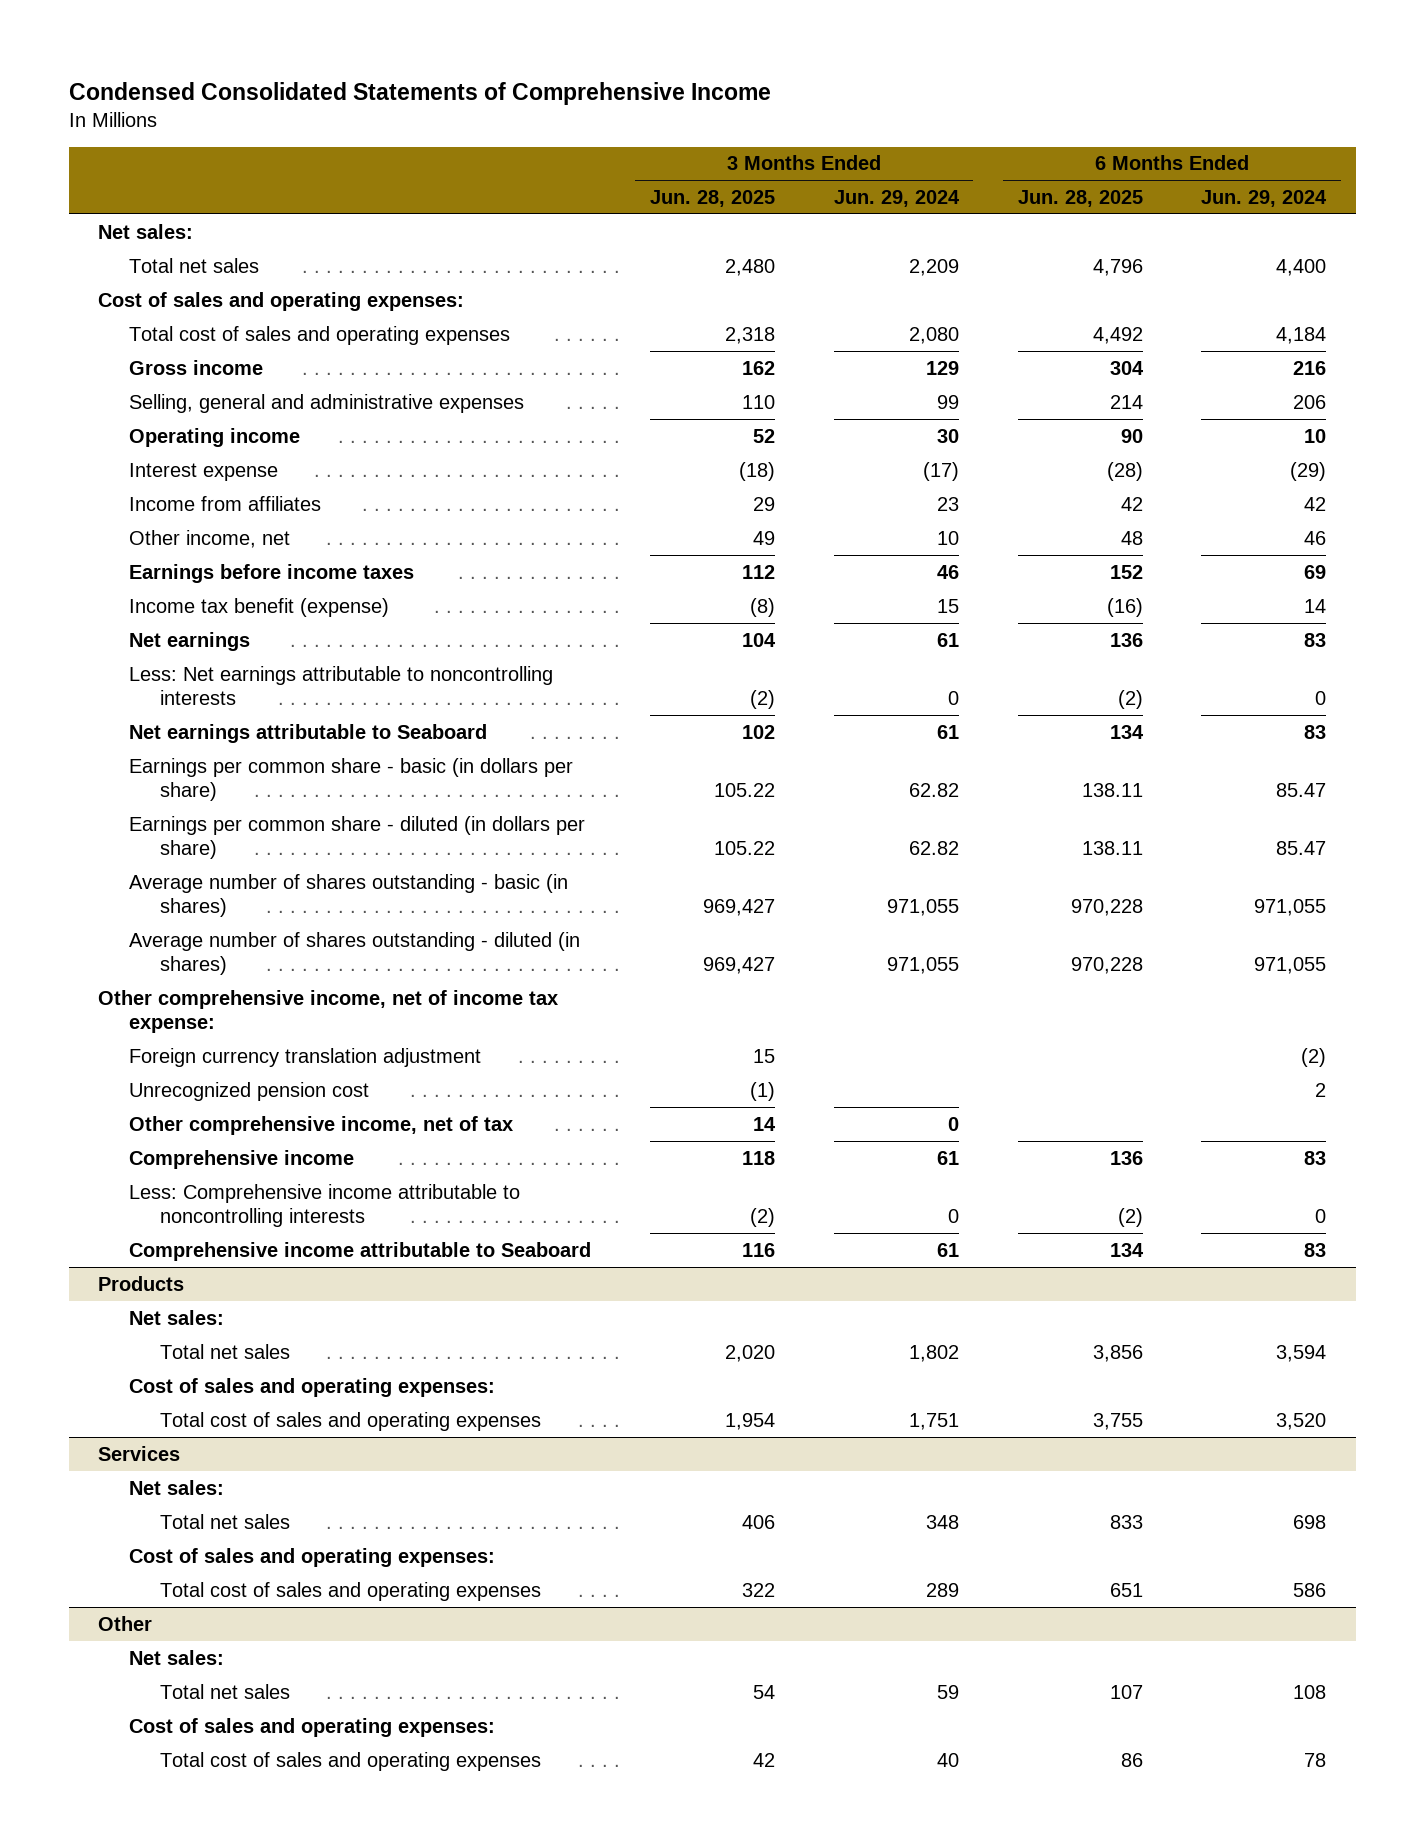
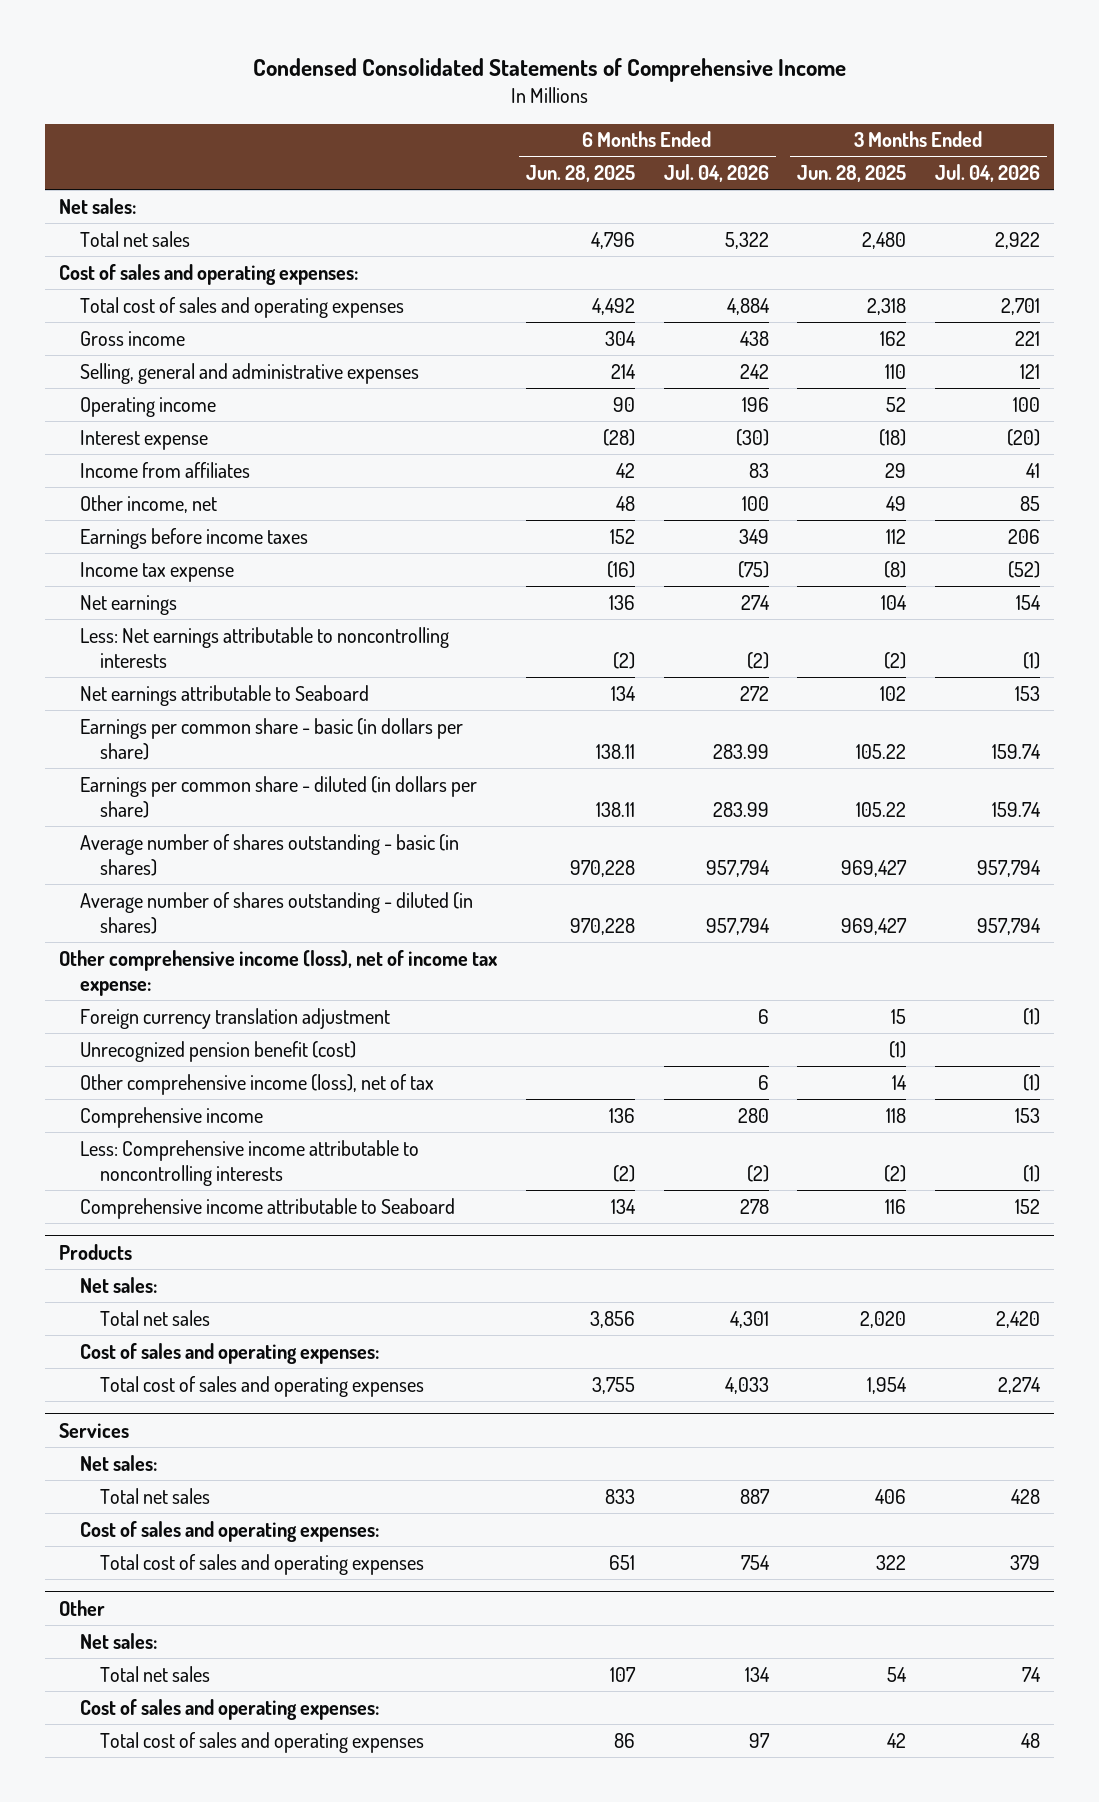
- | 3 Months Ended Jun. 28, 2025 | 3 Months Ended Jun. 29, 2024 | 6 Months Ended Jun. 28, 2025 | 6 Months Ended Jun. 29, 2024
+ | 6 Months Ended Jun. 28, 2025 | 6 Months Ended Jul. 04, 2026 | 3 Months Ended Jun. 28, 2025 | 3 Months Ended Jul. 04, 2026
- Income tax benefit (expense) | (8) | 15 | (16) | 14
+ Income tax expense | (16) | (75) | (8) | (52)
- Other comprehensive income, net of income tax expense:
+ Other comprehensive income (loss), net of income tax expense:
- Unrecognized pension cost | (1) | | | 2
- Other comprehensive income, net of tax | 14 | 0 | |
+ Unrecognized pension benefit (cost) | | | (1) |
+ Other comprehensive income (loss), net of tax | | 6 | 14 | (1)

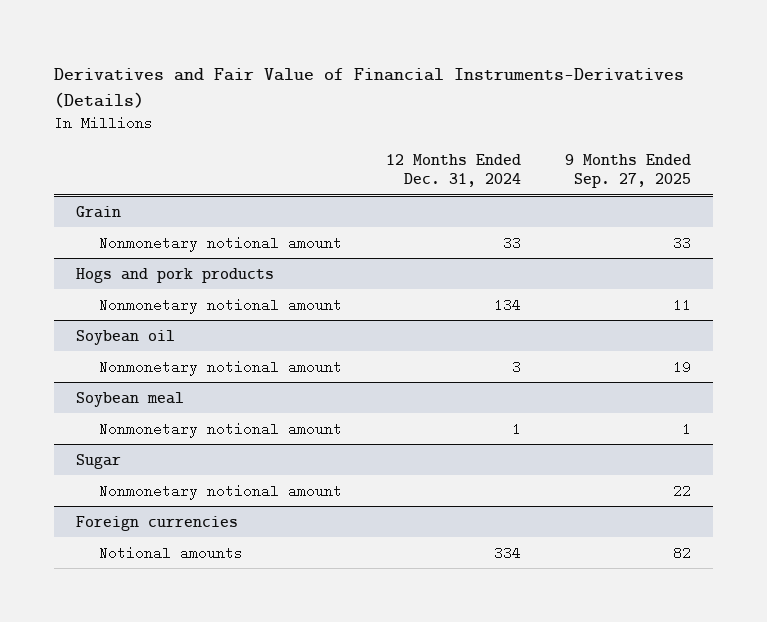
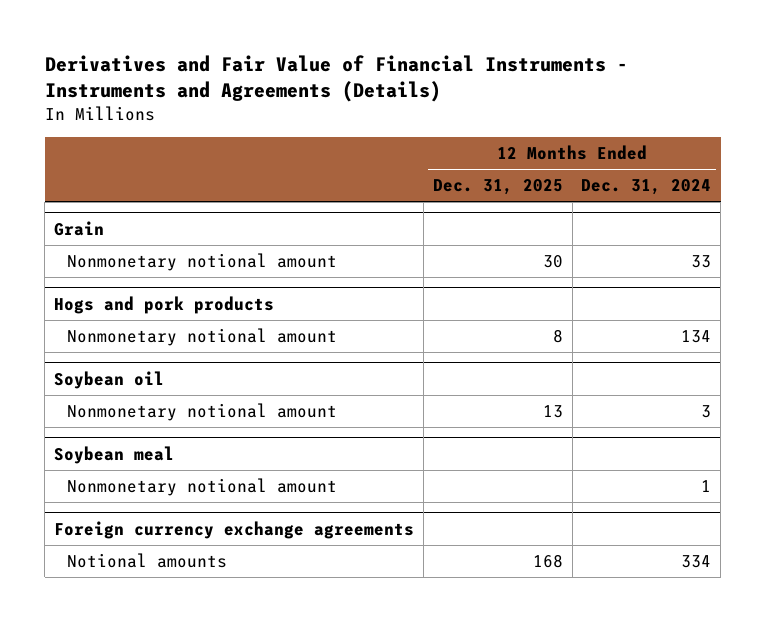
- Derivatives and Fair Value of Financial Instruments-Derivatives (Details)
+ Derivatives and Fair Value of Financial Instruments - Instruments and Agreements (Details)
- | 12 Months Ended Dec. 31, 2024 | 9 Months Ended Sep. 27, 2025
+ | 12 Months Ended Dec. 31, 2025 | 12 Months Ended Dec. 31, 2024
- Sugar
- Nonmonetary notional amount | | 22
- Foreign currencies
+ Foreign currency exchange agreements

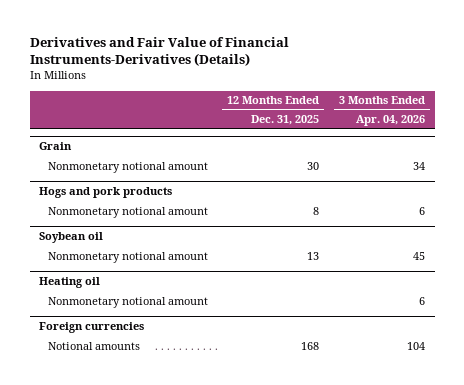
- Derivatives and Fair Value of Financial Instruments - Instruments and Agreements (Details)
+ Derivatives and Fair Value of Financial Instruments-Derivatives (Details)
- | 12 Months Ended Dec. 31, 2025 | 12 Months Ended Dec. 31, 2024
+ | 12 Months Ended Dec. 31, 2025 | 3 Months Ended Apr. 04, 2026
- Soybean meal
+ Heating oil
- Foreign currency exchange agreements
+ Foreign currencies

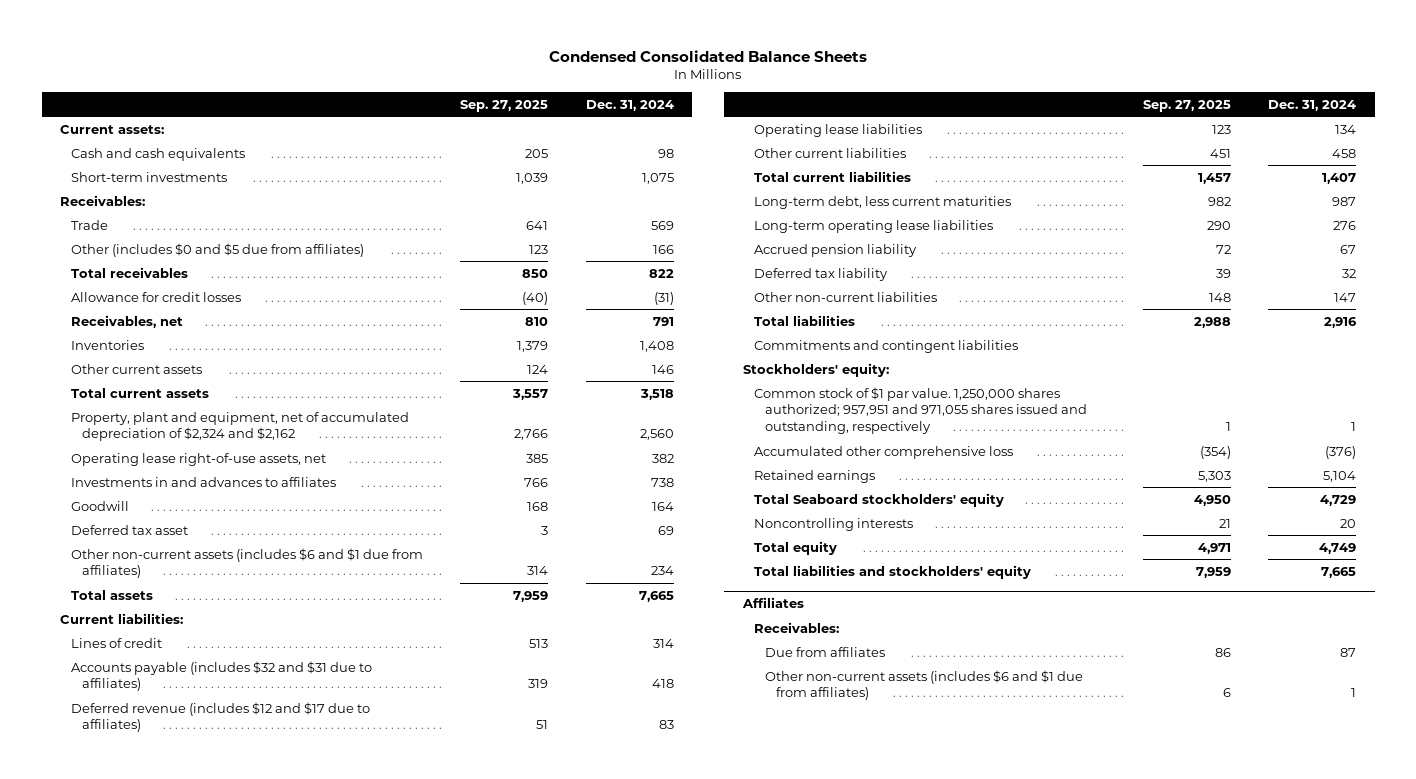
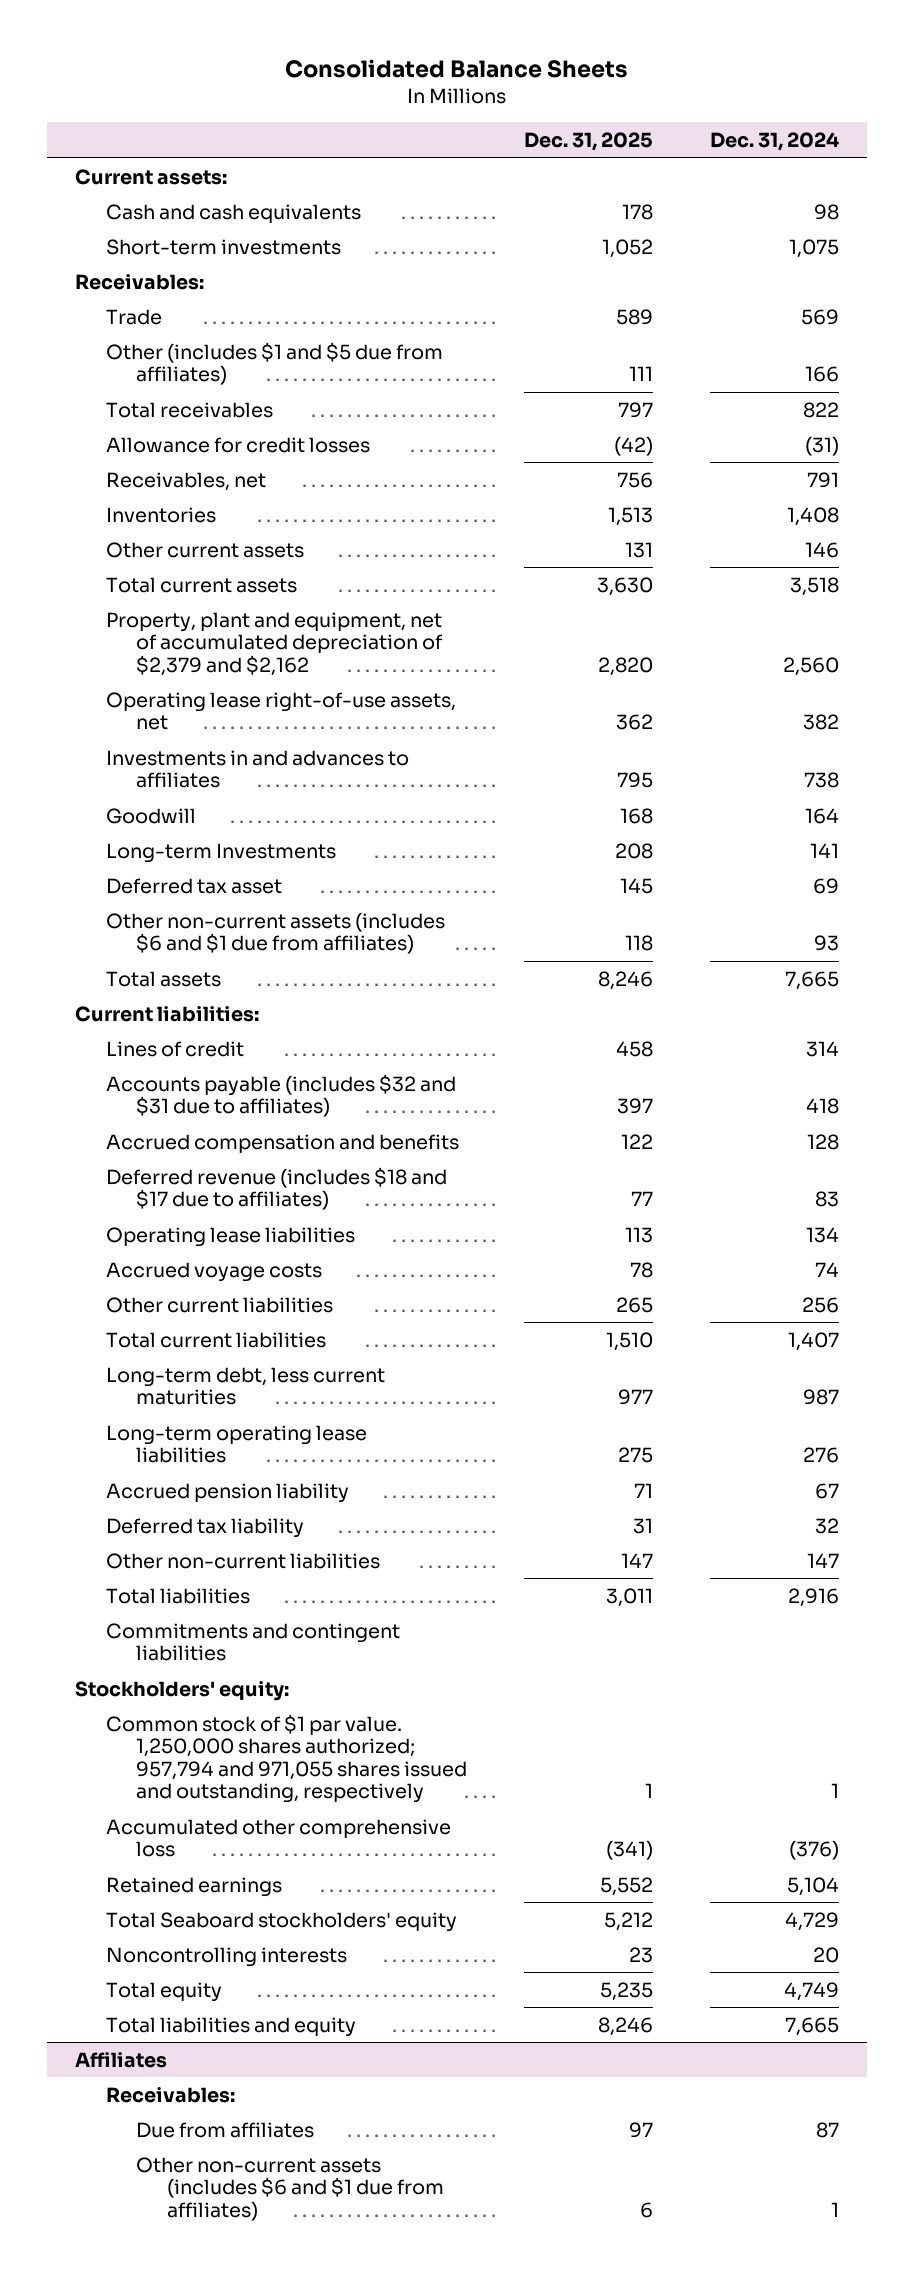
- Condensed Consolidated Balance Sheets
+ Consolidated Balance Sheets
- | Sep. 27, 2025 | Dec. 31, 2024
+ | Dec. 31, 2025 | Dec. 31, 2024
- Other (includes $0 and $5 due from affiliates) | 123 | 166
+ Other (includes $1 and $5 due from affiliates) | 111 | 166
- Property, plant and equipment, net of accumulated depreciation of $2,324 and $2,162 | 2,766 | 2,560
+ Property, plant and equipment, net of accumulated depreciation of $2,379 and $2,162 | 2,820 | 2,560
+ Long-term Investments | 208 | 141
- Other non-current assets (includes $6 and $1 due from affiliates) | 314 | 234
+ Other non-current assets (includes $6 and $1 due from affiliates) | 118 | 93
- Deferred revenue (includes $12 and $17 due to affiliates) | 51 | 83
+ Accrued compensation and benefits | 122 | 128
+ Deferred revenue (includes $18 and $17 due to affiliates) | 77 | 83
- Other current liabilities | 451 | 458
+ Accrued voyage costs | 78 | 74
+ Other current liabilities | 265 | 256
- Common stock of $1 par value. 1,250,000 shares authorized; 957,951 and 971,055 shares issued and outstanding, respectively | 1 | 1
+ Common stock of $1 par value. 1,250,000 shares authorized; 957,794 and 971,055 shares issued and outstanding, respectively | 1 | 1
- Total liabilities and stockholders' equity | 7,959 | 7,665
+ Total liabilities and equity | 8,246 | 7,665

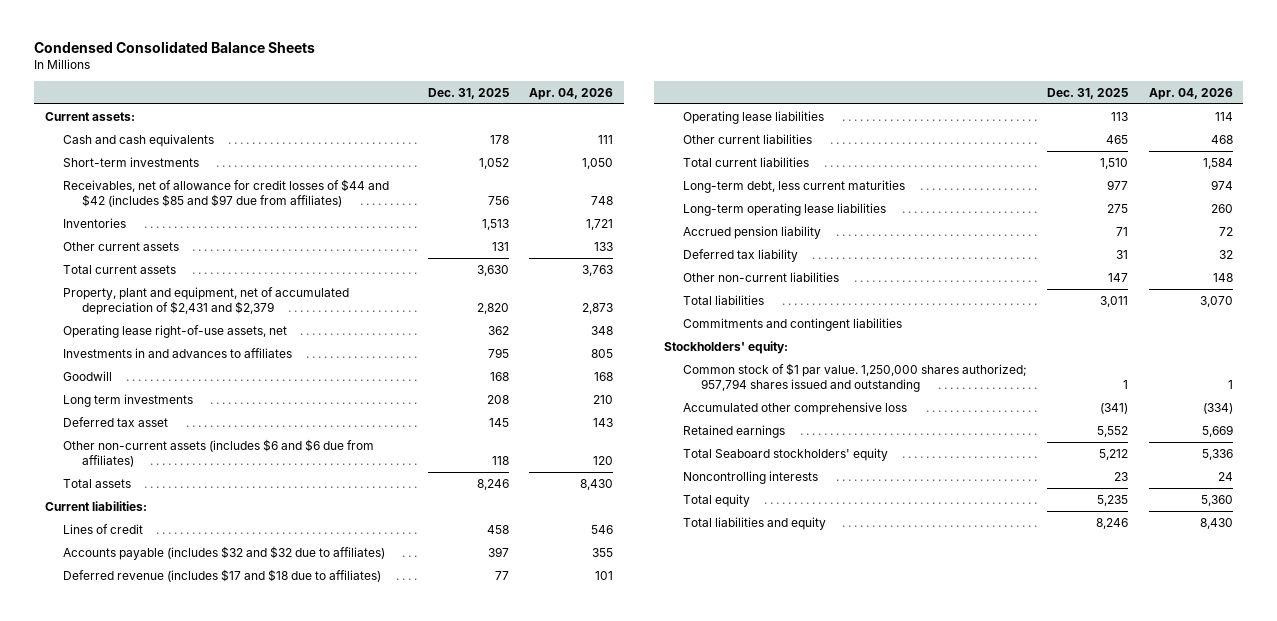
- Consolidated Balance Sheets
+ Condensed Consolidated Balance Sheets
- | Dec. 31, 2025 | Dec. 31, 2024
+ | Dec. 31, 2025 | Apr. 04, 2026
- Receivables:
- Trade | 589 | 569
- Other (includes $1 and $5 due from affiliates) | 111 | 166
- Total receivables | 797 | 822
- Allowance for credit losses | (42) | (31)
- Receivables, net | 756 | 791
+ Receivables, net of allowance for credit losses of $44 and $42 (includes $85 and $97 due from affiliates) | 756 | 748
- Property, plant and equipment, net of accumulated depreciation of $2,379 and $2,162 | 2,820 | 2,560
+ Property, plant and equipment, net of accumulated depreciation of $2,431 and $2,379 | 2,820 | 2,873
- Long-term Investments | 208 | 141
+ Long term investments | 208 | 210
- Other non-current assets (includes $6 and $1 due from affiliates) | 118 | 93
+ Other non-current assets (includes $6 and $6 due from affiliates) | 118 | 120
- Accounts payable (includes $32 and $31 due to affiliates) | 397 | 418
- Accrued compensation and benefits | 122 | 128
- Deferred revenue (includes $18 and $17 due to affiliates) | 77 | 83
+ Accounts payable (includes $32 and $32 due to affiliates) | 397 | 355
+ Deferred revenue (includes $17 and $18 due to affiliates) | 77 | 101
- Accrued voyage costs | 78 | 74
- Other current liabilities | 265 | 256
+ Other current liabilities | 465 | 468
- Common stock of $1 par value. 1,250,000 shares authorized; 957,794 and 971,055 shares issued and outstanding, respectively | 1 | 1
+ Common stock of $1 par value. 1,250,000 shares authorized; 957,794 shares issued and outstanding | 1 | 1
- Affiliates
- Receivables:
- Due from affiliates | 97 | 87
- Other non-current assets (includes $6 and $1 due from affiliates) | 6 | 1

